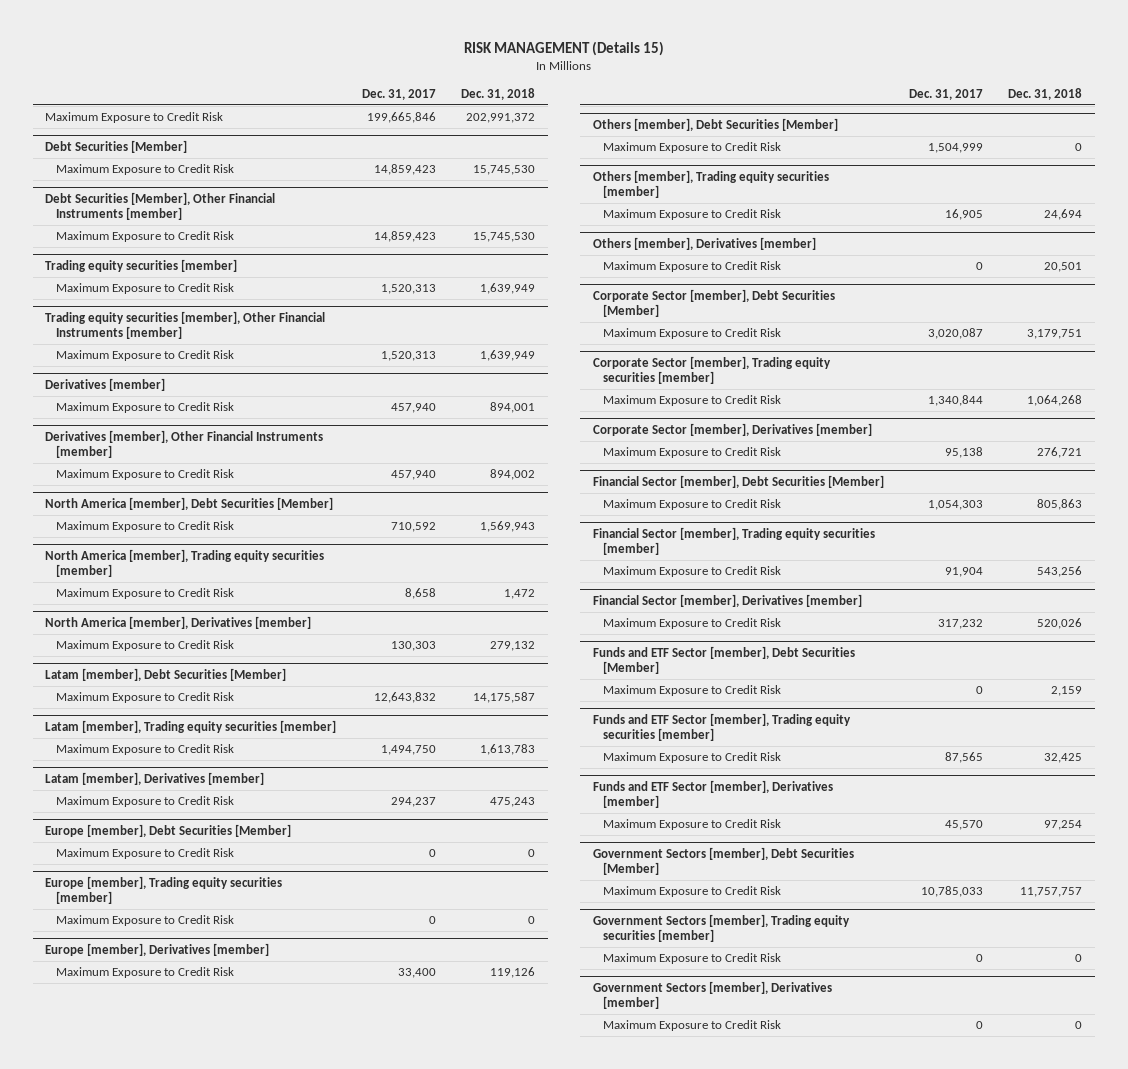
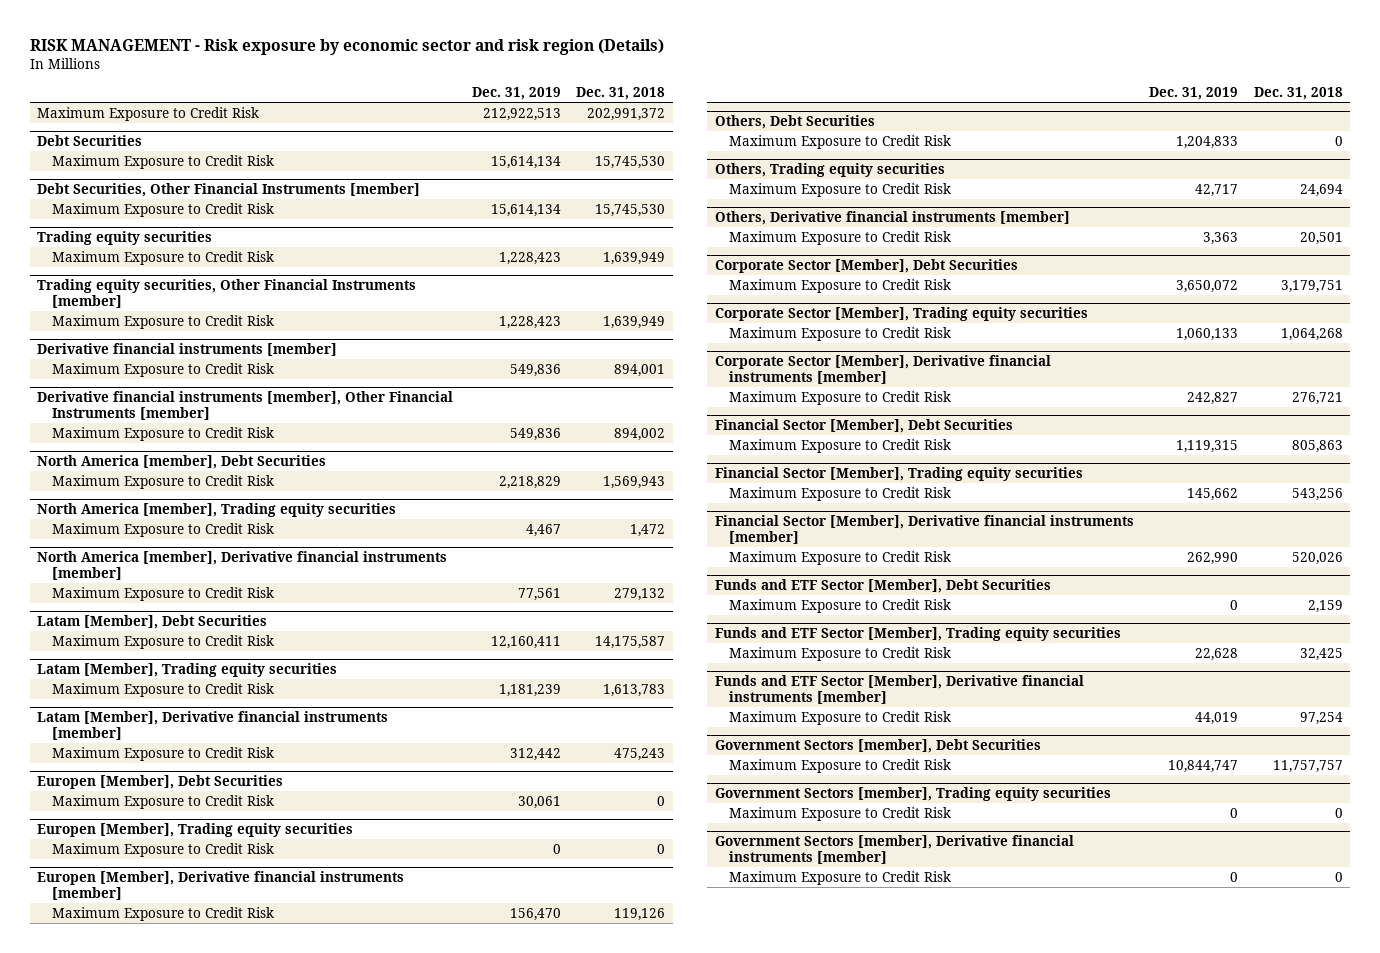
- RISK MANAGEMENT (Details 15)
+ RISK MANAGEMENT - Risk exposure by economic sector and risk region (Details)
- | Dec. 31, 2017 | Dec. 31, 2018
+ | Dec. 31, 2019 | Dec. 31, 2018
- Debt Securities [Member]
+ Debt Securities
- Debt Securities [Member], Other Financial Instruments [member]
+ Debt Securities, Other Financial Instruments [member]
- Trading equity securities [member]
+ Trading equity securities
- Trading equity securities [member], Other Financial Instruments [member]
+ Trading equity securities, Other Financial Instruments [member]
- Derivatives [member]
+ Derivative financial instruments [member]
- Derivatives [member], Other Financial Instruments [member]
+ Derivative financial instruments [member], Other Financial Instruments [member]
- North America [member], Debt Securities [Member]
+ North America [member], Debt Securities
- North America [member], Trading equity securities [member]
+ North America [member], Trading equity securities
- North America [member], Derivatives [member]
+ North America [member], Derivative financial instruments [member]
- Latam [member], Debt Securities [Member]
+ Latam [Member], Debt Securities
- Latam [member], Trading equity securities [member]
+ Latam [Member], Trading equity securities
- Latam [member], Derivatives [member]
+ Latam [Member], Derivative financial instruments [member]
- Europe [member], Debt Securities [Member]
+ Europen [Member], Debt Securities
- Europe [member], Trading equity securities [member]
+ Europen [Member], Trading equity securities
- Europe [member], Derivatives [member]
+ Europen [Member], Derivative financial instruments [member]
- Others [member], Debt Securities [Member]
+ Others, Debt Securities
- Others [member], Trading equity securities [member]
+ Others, Trading equity securities
- Others [member], Derivatives [member]
+ Others, Derivative financial instruments [member]
- Corporate Sector [member], Debt Securities [Member]
+ Corporate Sector [Member], Debt Securities
- Corporate Sector [member], Trading equity securities [member]
+ Corporate Sector [Member], Trading equity securities
- Corporate Sector [member], Derivatives [member]
+ Corporate Sector [Member], Derivative financial instruments [member]
- Financial Sector [member], Debt Securities [Member]
+ Financial Sector [Member], Debt Securities
- Financial Sector [member], Trading equity securities [member]
+ Financial Sector [Member], Trading equity securities
- Financial Sector [member], Derivatives [member]
+ Financial Sector [Member], Derivative financial instruments [member]
- Funds and ETF Sector [member], Debt Securities [Member]
+ Funds and ETF Sector [Member], Debt Securities
- Funds and ETF Sector [member], Trading equity securities [member]
+ Funds and ETF Sector [Member], Trading equity securities
- Funds and ETF Sector [member], Derivatives [member]
+ Funds and ETF Sector [Member], Derivative financial instruments [member]
- Government Sectors [member], Debt Securities [Member]
+ Government Sectors [member], Debt Securities
- Government Sectors [member], Trading equity securities [member]
+ Government Sectors [member], Trading equity securities
- Government Sectors [member], Derivatives [member]
+ Government Sectors [member], Derivative financial instruments [member]

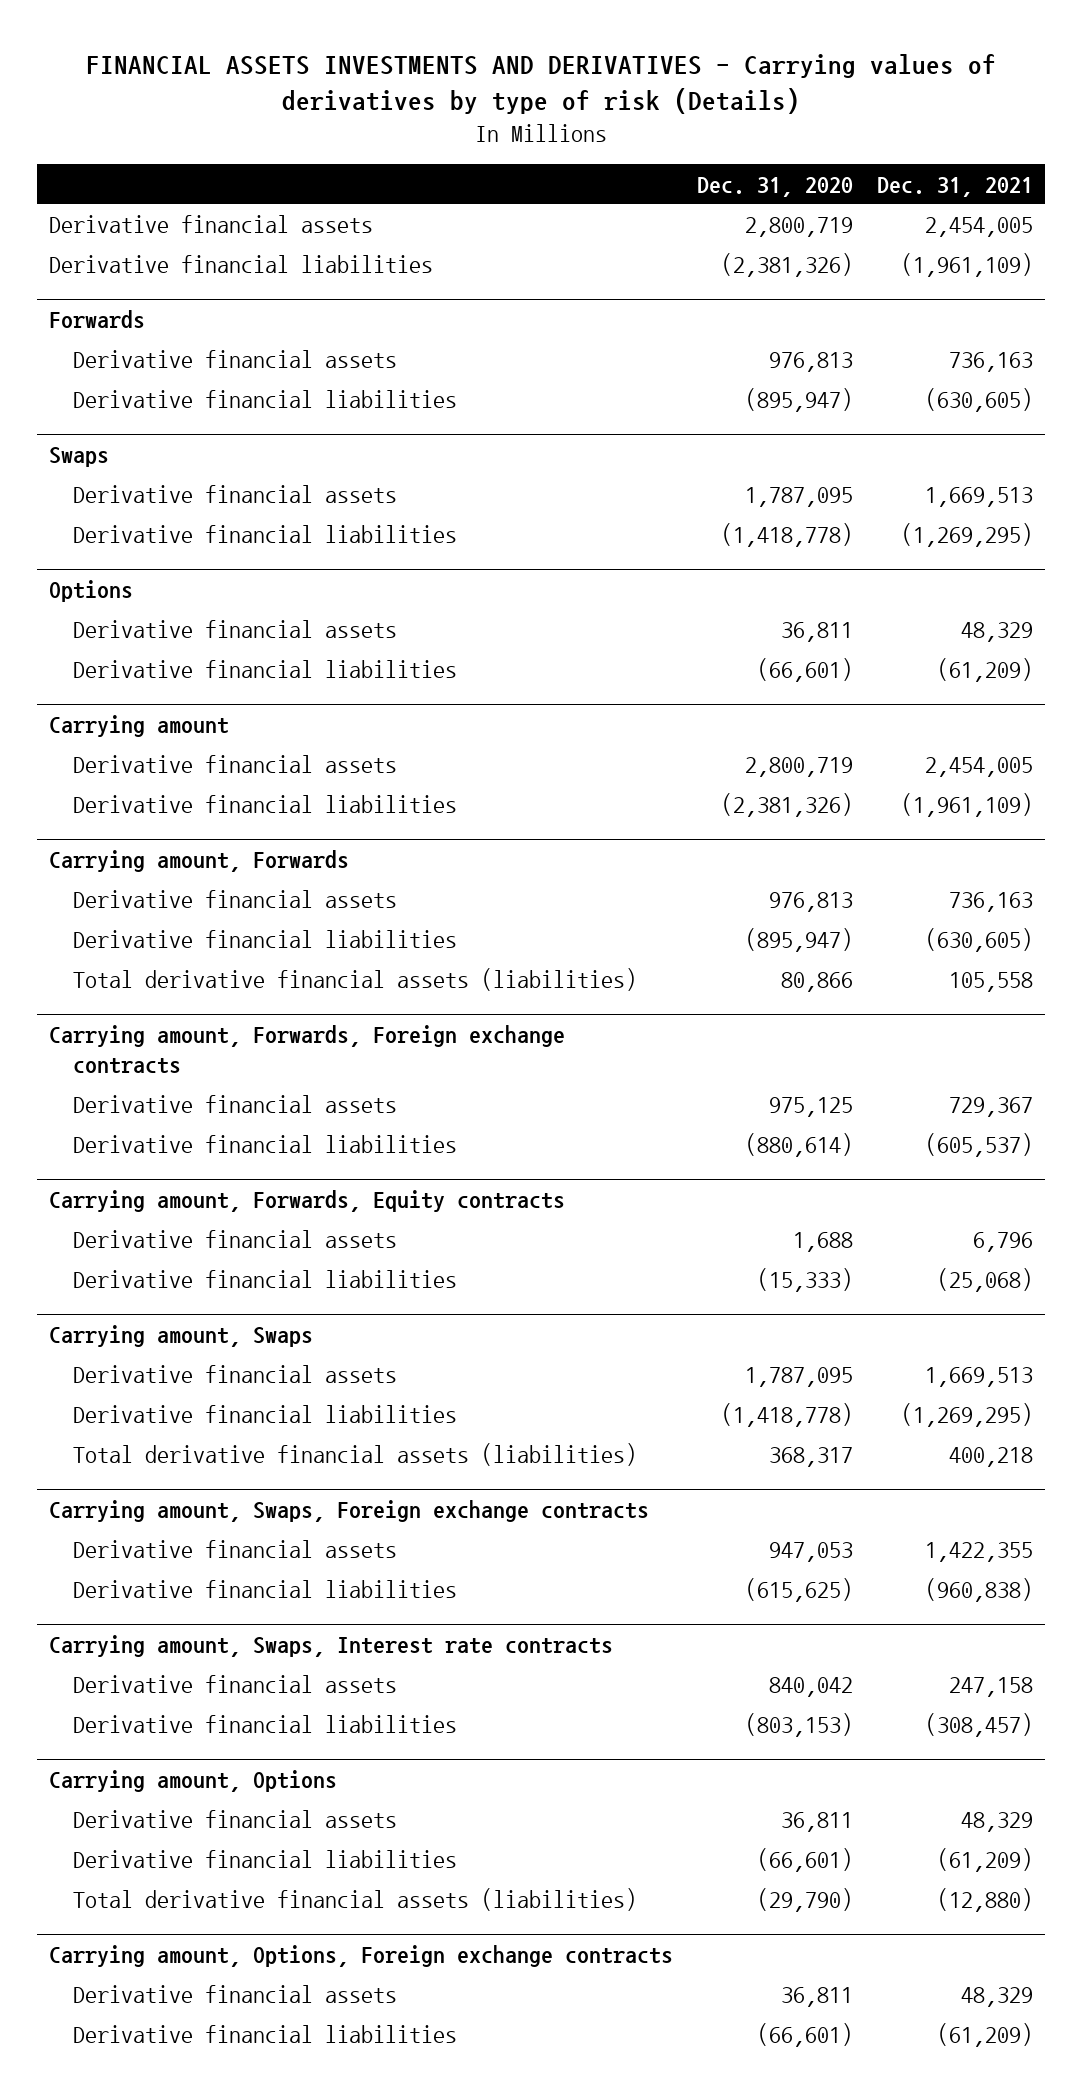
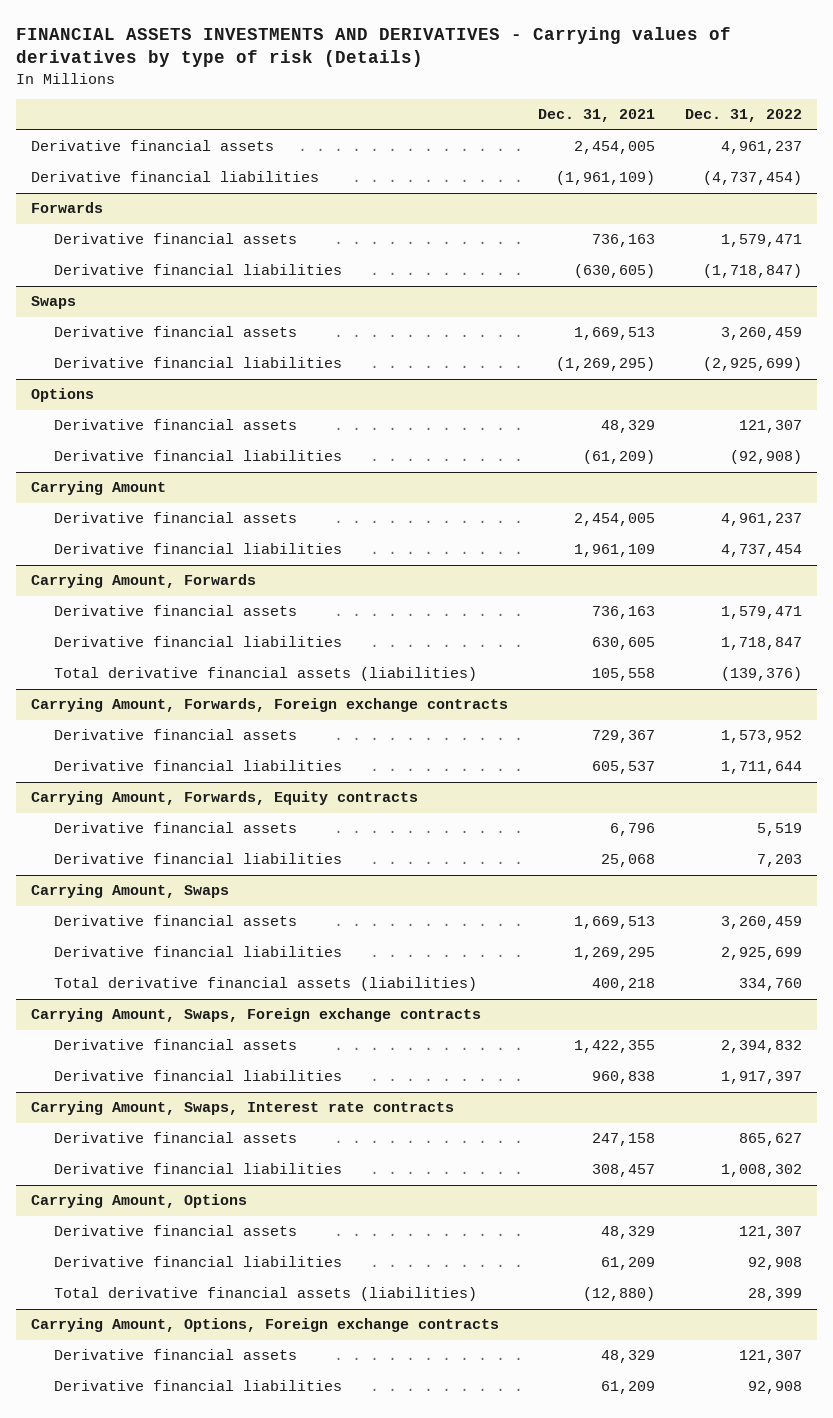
- | Dec. 31, 2020 | Dec. 31, 2021
+ | Dec. 31, 2021 | Dec. 31, 2022
- Carrying amount
+ Carrying Amount
- Derivative financial liabilities | (2,381,326) | (1,961,109)
- Carrying amount, Forwards
+ Derivative financial liabilities | 1,961,109 | 4,737,454
+ Carrying Amount, Forwards
- Derivative financial liabilities | (895,947) | (630,605)
+ Derivative financial liabilities | 630,605 | 1,718,847
- Carrying amount, Forwards, Foreign exchange contracts
+ Carrying Amount, Forwards, Foreign exchange contracts
- Derivative financial liabilities | (880,614) | (605,537)
- Carrying amount, Forwards, Equity contracts
+ Derivative financial liabilities | 605,537 | 1,711,644
+ Carrying Amount, Forwards, Equity contracts
- Derivative financial liabilities | (15,333) | (25,068)
- Carrying amount, Swaps
+ Derivative financial liabilities | 25,068 | 7,203
+ Carrying Amount, Swaps
- Derivative financial liabilities | (1,418,778) | (1,269,295)
+ Derivative financial liabilities | 1,269,295 | 2,925,699
- Carrying amount, Swaps, Foreign exchange contracts
+ Carrying Amount, Swaps, Foreign exchange contracts
- Derivative financial liabilities | (615,625) | (960,838)
- Carrying amount, Swaps, Interest rate contracts
+ Derivative financial liabilities | 960,838 | 1,917,397
+ Carrying Amount, Swaps, Interest rate contracts
- Derivative financial liabilities | (803,153) | (308,457)
- Carrying amount, Options
+ Derivative financial liabilities | 308,457 | 1,008,302
+ Carrying Amount, Options
- Derivative financial liabilities | (66,601) | (61,209)
+ Derivative financial liabilities | 61,209 | 92,908
- Carrying amount, Options, Foreign exchange contracts
+ Carrying Amount, Options, Foreign exchange contracts
- Derivative financial liabilities | (66,601) | (61,209)
+ Derivative financial liabilities | 61,209 | 92,908

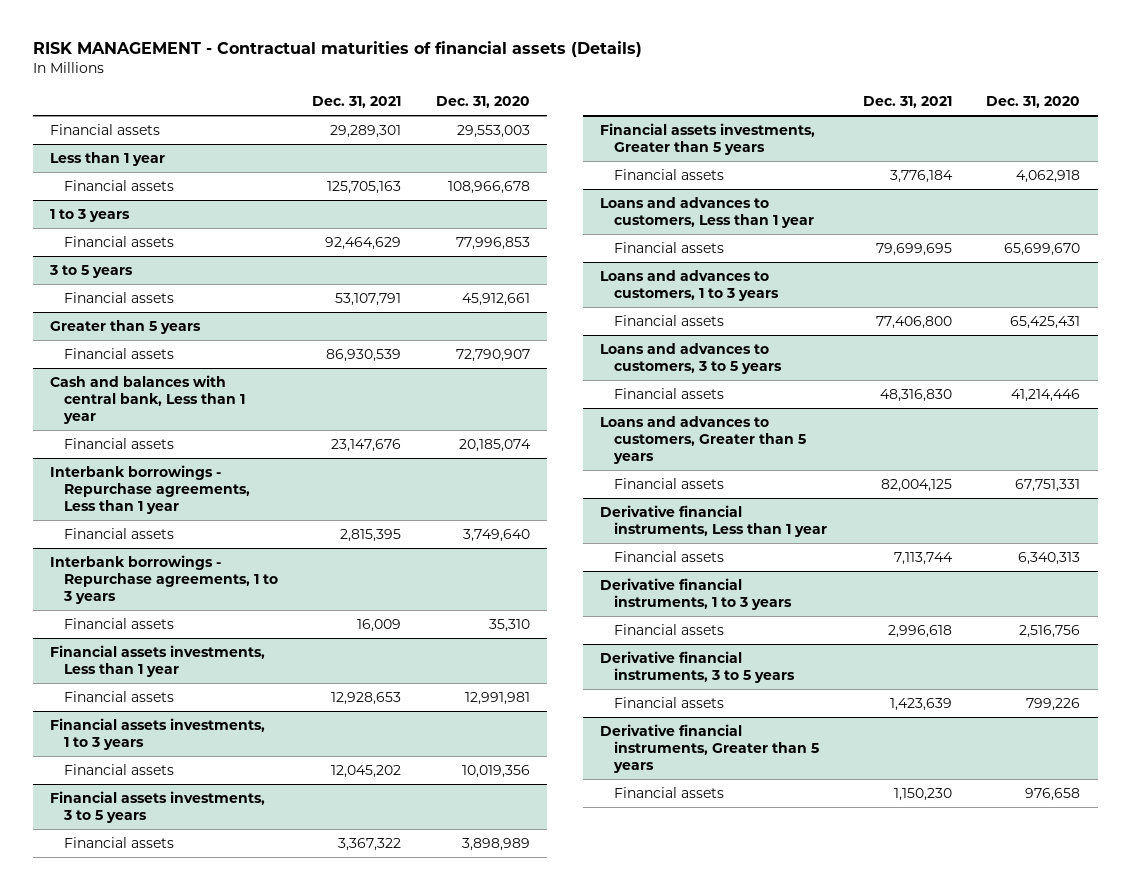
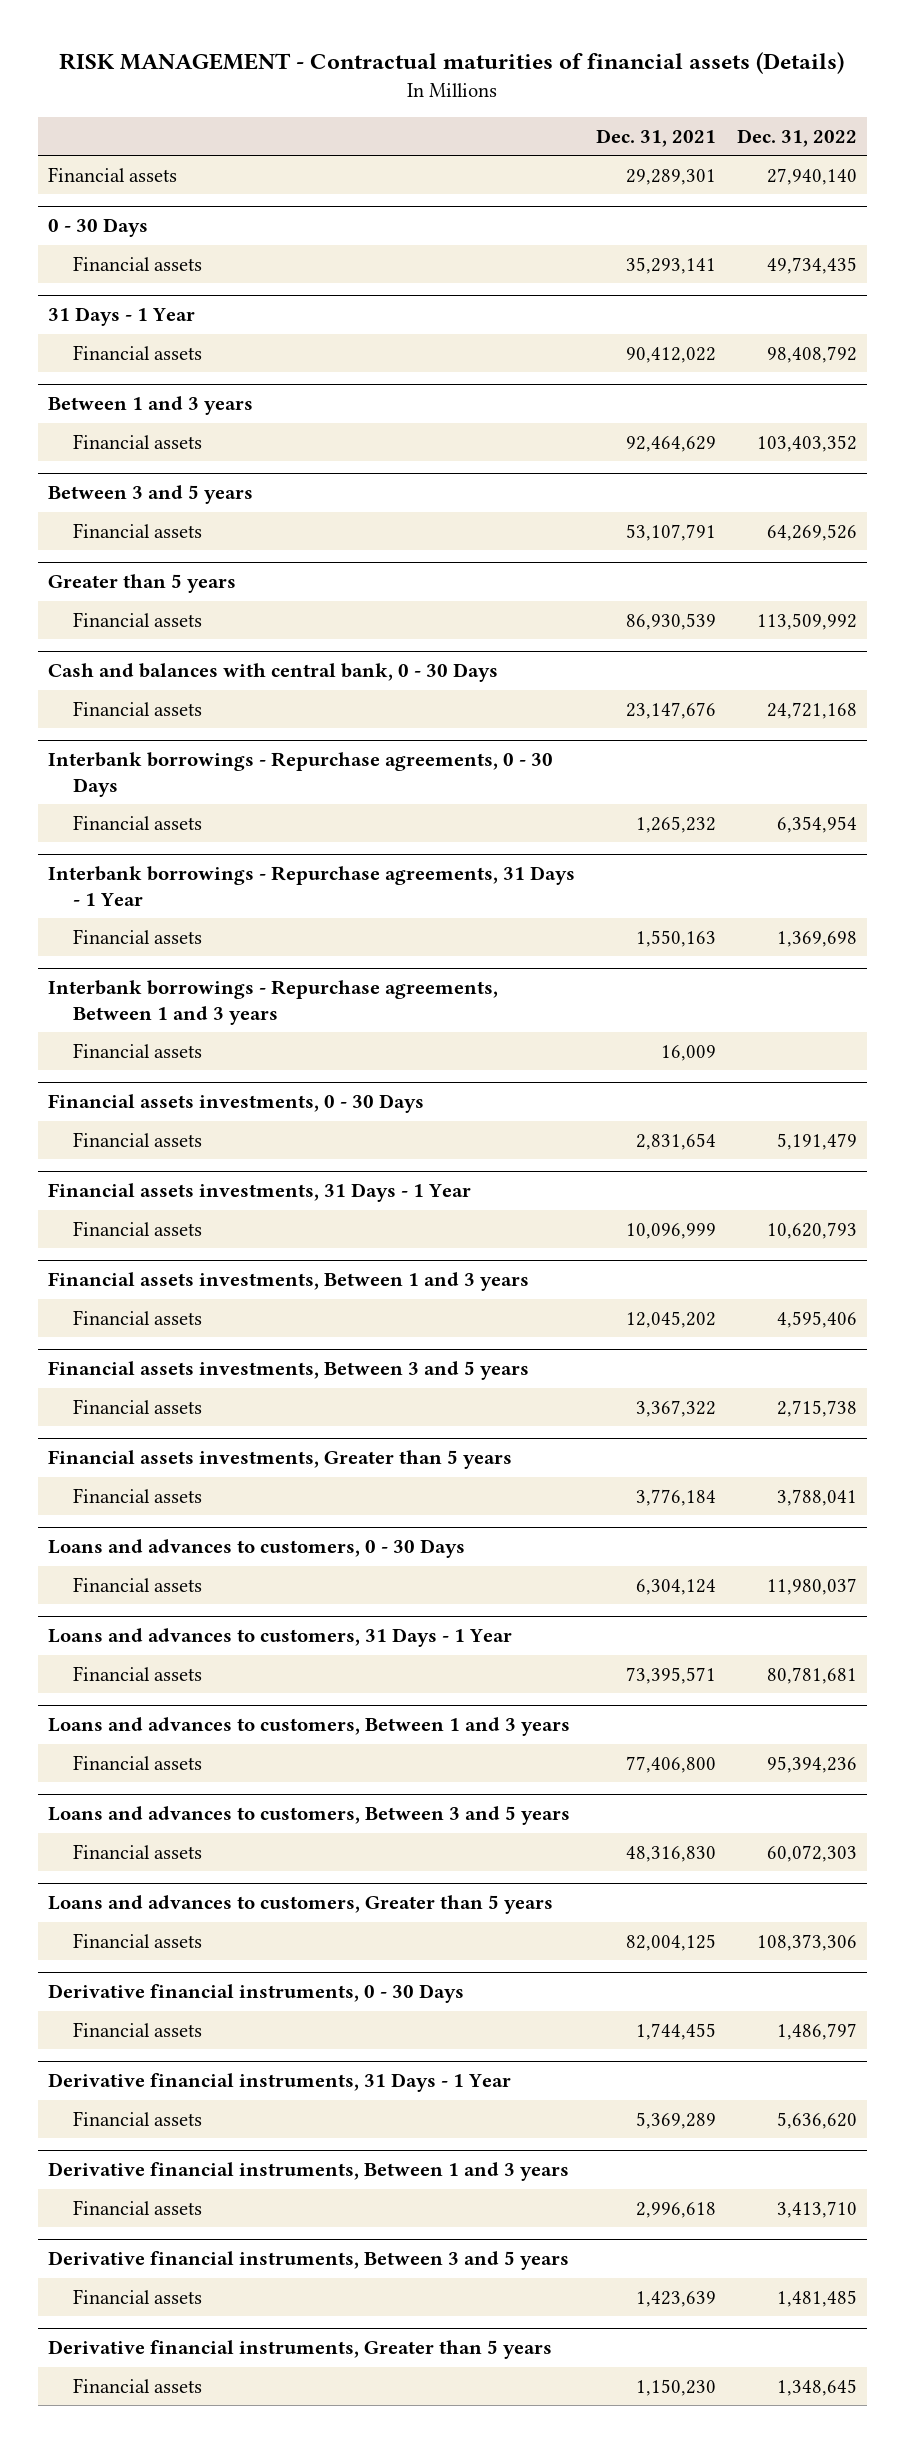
- | Dec. 31, 2021 | Dec. 31, 2020
+ | Dec. 31, 2021 | Dec. 31, 2022
- Less than 1 year
- Financial assets | 125,705,163 | 108,966,678
- 1 to 3 years
+ 0 - 30 Days
+ Financial assets | 35,293,141 | 49,734,435
+ 31 Days - 1 Year
+ Financial assets | 90,412,022 | 98,408,792
+ Between 1 and 3 years
- 3 to 5 years
+ Between 3 and 5 years
- Cash and balances with central bank, Less than 1 year
+ Cash and balances with central bank, 0 - 30 Days
- Interbank borrowings - Repurchase agreements, Less than 1 year
- Financial assets | 2,815,395 | 3,749,640
- Interbank borrowings - Repurchase agreements, 1 to 3 years
+ Interbank borrowings - Repurchase agreements, 0 - 30 Days
+ Financial assets | 1,265,232 | 6,354,954
+ Interbank borrowings - Repurchase agreements, 31 Days - 1 Year
+ Financial assets | 1,550,163 | 1,369,698
+ Interbank borrowings - Repurchase agreements, Between 1 and 3 years
- Financial assets investments, Less than 1 year
- Financial assets | 12,928,653 | 12,991,981
- Financial assets investments, 1 to 3 years
+ Financial assets investments, 0 - 30 Days
+ Financial assets | 2,831,654 | 5,191,479
+ Financial assets investments, 31 Days - 1 Year
+ Financial assets | 10,096,999 | 10,620,793
+ Financial assets investments, Between 1 and 3 years
- Financial assets investments, 3 to 5 years
+ Financial assets investments, Between 3 and 5 years
- Loans and advances to customers, Less than 1 year
- Financial assets | 79,699,695 | 65,699,670
- Loans and advances to customers, 1 to 3 years
+ Loans and advances to customers, 0 - 30 Days
+ Financial assets | 6,304,124 | 11,980,037
+ Loans and advances to customers, 31 Days - 1 Year
+ Financial assets | 73,395,571 | 80,781,681
+ Loans and advances to customers, Between 1 and 3 years
- Loans and advances to customers, 3 to 5 years
+ Loans and advances to customers, Between 3 and 5 years
- Derivative financial instruments, Less than 1 year
- Financial assets | 7,113,744 | 6,340,313
- Derivative financial instruments, 1 to 3 years
+ Derivative financial instruments, 0 - 30 Days
+ Financial assets | 1,744,455 | 1,486,797
+ Derivative financial instruments, 31 Days - 1 Year
+ Financial assets | 5,369,289 | 5,636,620
+ Derivative financial instruments, Between 1 and 3 years
- Derivative financial instruments, 3 to 5 years
+ Derivative financial instruments, Between 3 and 5 years

